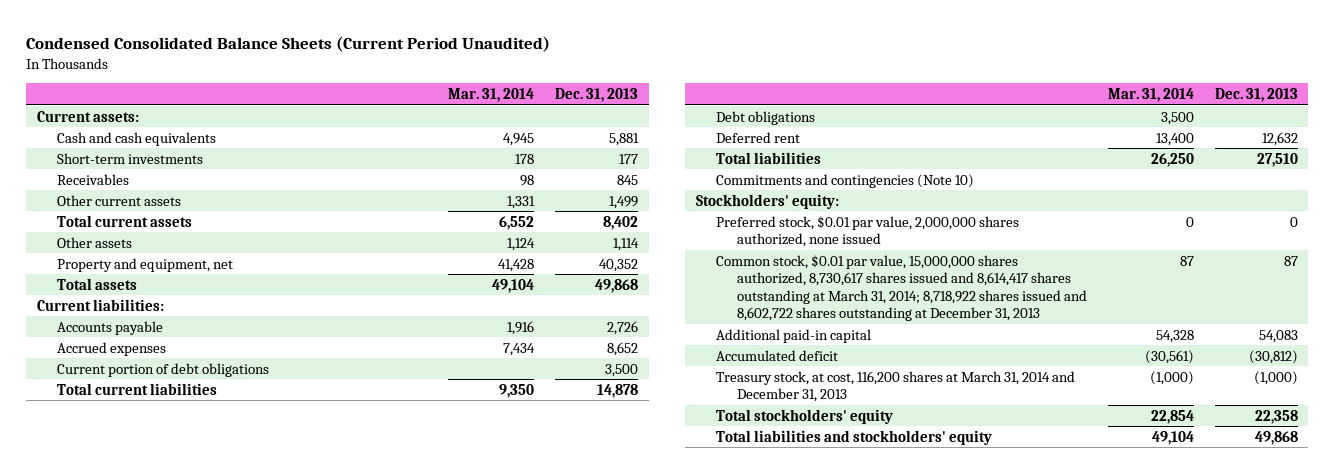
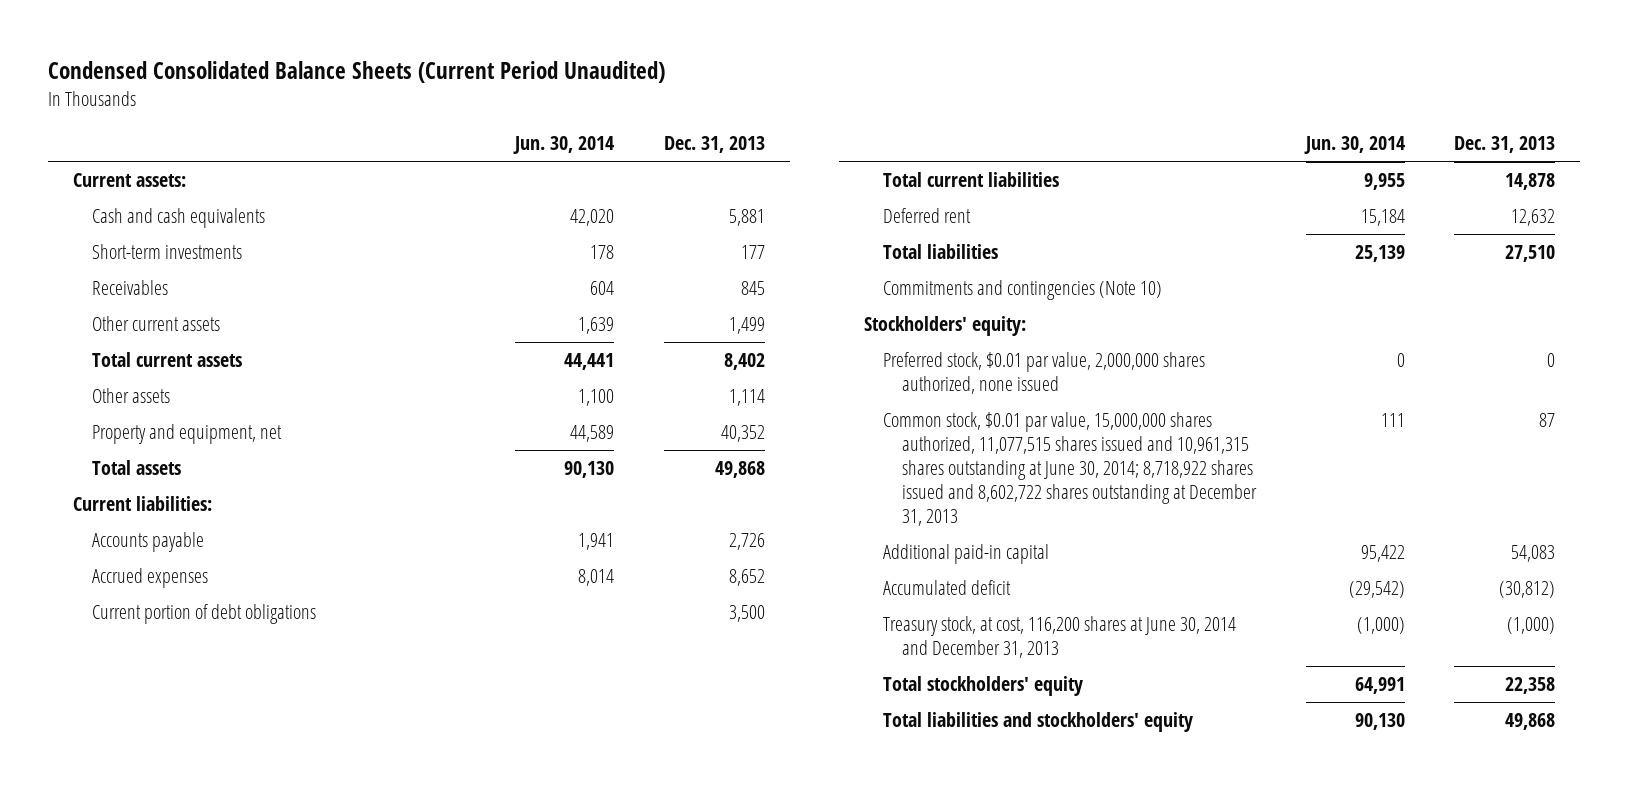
- | Mar. 31, 2014 | Dec. 31, 2013
+ | Jun. 30, 2014 | Dec. 31, 2013
- Debt obligations | 3,500 |
- Common stock, $0.01 par value, 15,000,000 shares authorized, 8,730,617 shares issued and 8,614,417 shares outstanding at March 31, 2014; 8,718,922 shares issued and 8,602,722 shares outstanding at December 31, 2013 | 87 | 87
+ Common stock, $0.01 par value, 15,000,000 shares authorized, 11,077,515 shares issued and 10,961,315 shares outstanding at June 30, 2014; 8,718,922 shares issued and 8,602,722 shares outstanding at December 31, 2013 | 111 | 87
- Treasury stock, at cost, 116,200 shares at March 31, 2014 and December 31, 2013 | (1,000) | (1,000)
+ Treasury stock, at cost, 116,200 shares at June 30, 2014 and December 31, 2013 | (1,000) | (1,000)

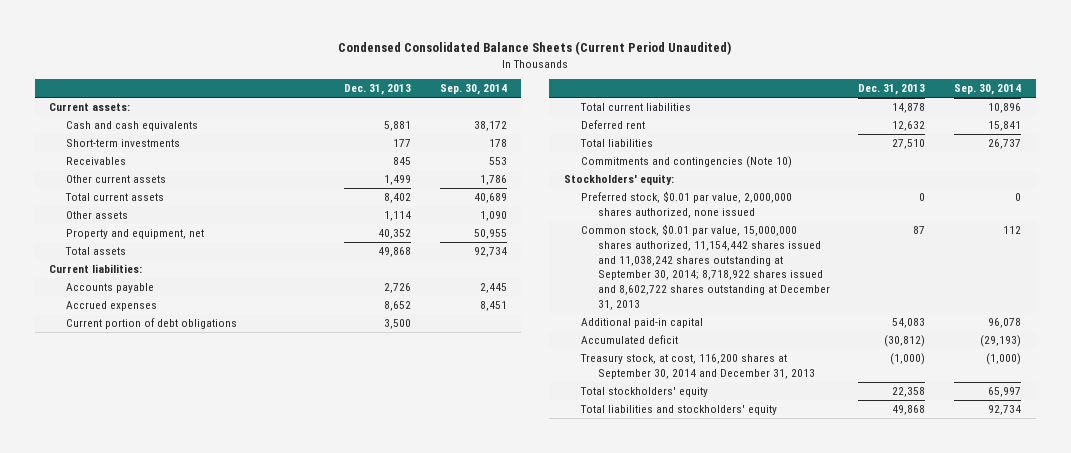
- | Jun. 30, 2014 | Dec. 31, 2013
+ | Dec. 31, 2013 | Sep. 30, 2014
- Common stock, $0.01 par value, 15,000,000 shares authorized, 11,077,515 shares issued and 10,961,315 shares outstanding at June 30, 2014; 8,718,922 shares issued and 8,602,722 shares outstanding at December 31, 2013 | 111 | 87
+ Common stock, $0.01 par value, 15,000,000 shares authorized, 11,154,442 shares issued and 11,038,242 shares outstanding at September 30, 2014; 8,718,922 shares issued and 8,602,722 shares outstanding at December 31, 2013 | 87 | 112
- Treasury stock, at cost, 116,200 shares at June 30, 2014 and December 31, 2013 | (1,000) | (1,000)
+ Treasury stock, at cost, 116,200 shares at September 30, 2014 and December 31, 2013 | (1,000) | (1,000)

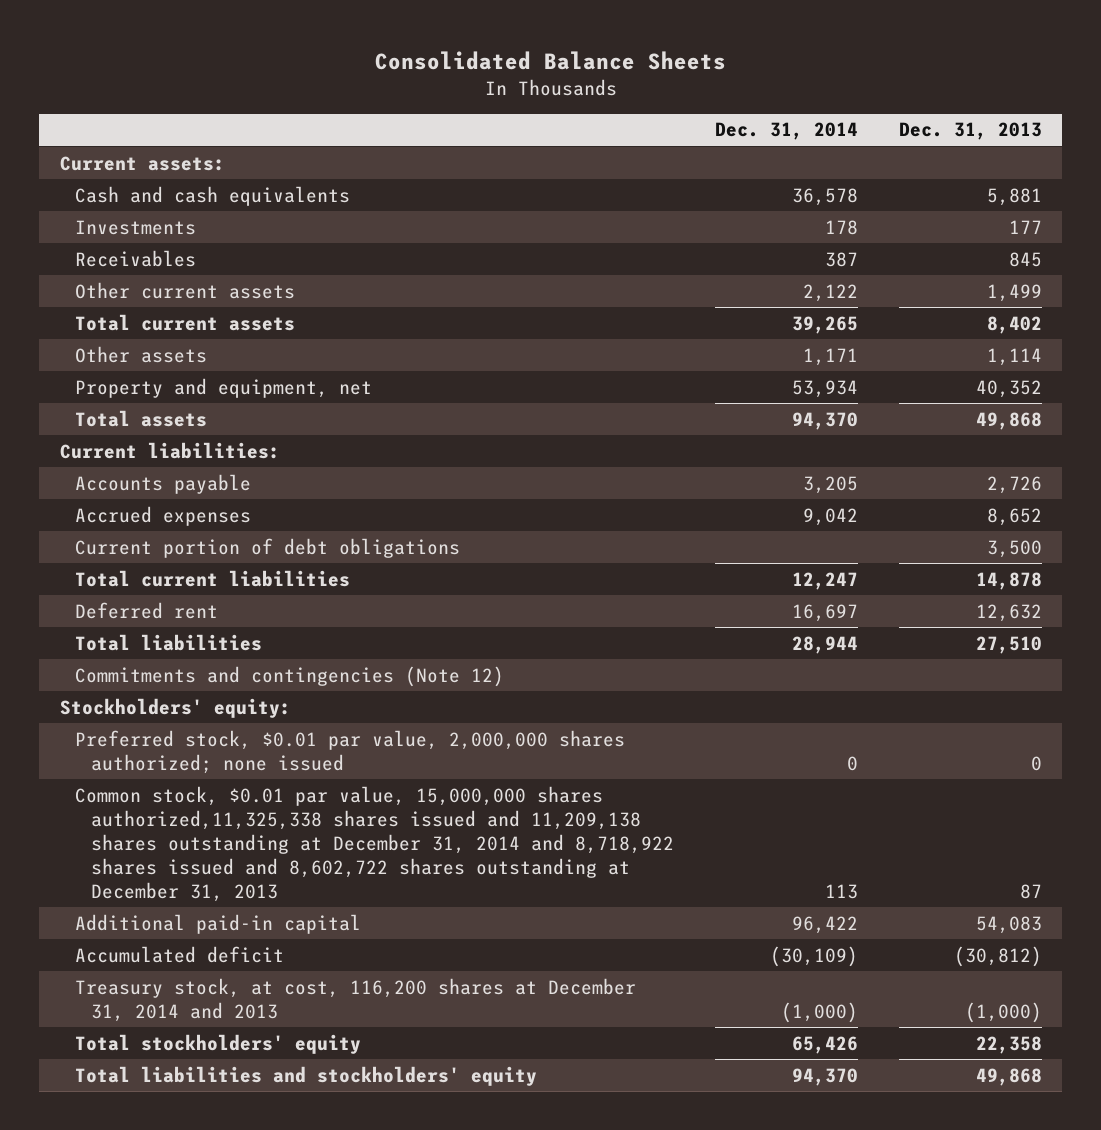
- Condensed Consolidated Balance Sheets (Current Period Unaudited)
+ Consolidated Balance Sheets
- | Dec. 31, 2013 | Sep. 30, 2014
+ | Dec. 31, 2014 | Dec. 31, 2013
- Short-term investments | 177 | 178
+ Investments | 178 | 177
- Commitments and contingencies (Note 10)
+ Commitments and contingencies (Note 12)
- Preferred stock, $0.01 par value, 2,000,000 shares authorized, none issued | 0 | 0
- Common stock, $0.01 par value, 15,000,000 shares authorized, 11,154,442 shares issued and 11,038,242 shares outstanding at September 30, 2014; 8,718,922 shares issued and 8,602,722 shares outstanding at December 31, 2013 | 87 | 112
+ Preferred stock, $0.01 par value, 2,000,000 shares authorized; none issued | 0 | 0
+ Common stock, $0.01 par value, 15,000,000 shares authorized,11,325,338 shares issued and 11,209,138 shares outstanding at December 31, 2014 and 8,718,922 shares issued and 8,602,722 shares outstanding at December 31, 2013 | 113 | 87
- Treasury stock, at cost, 116,200 shares at September 30, 2014 and December 31, 2013 | (1,000) | (1,000)
+ Treasury stock, at cost, 116,200 shares at December 31, 2014 and 2013 | (1,000) | (1,000)

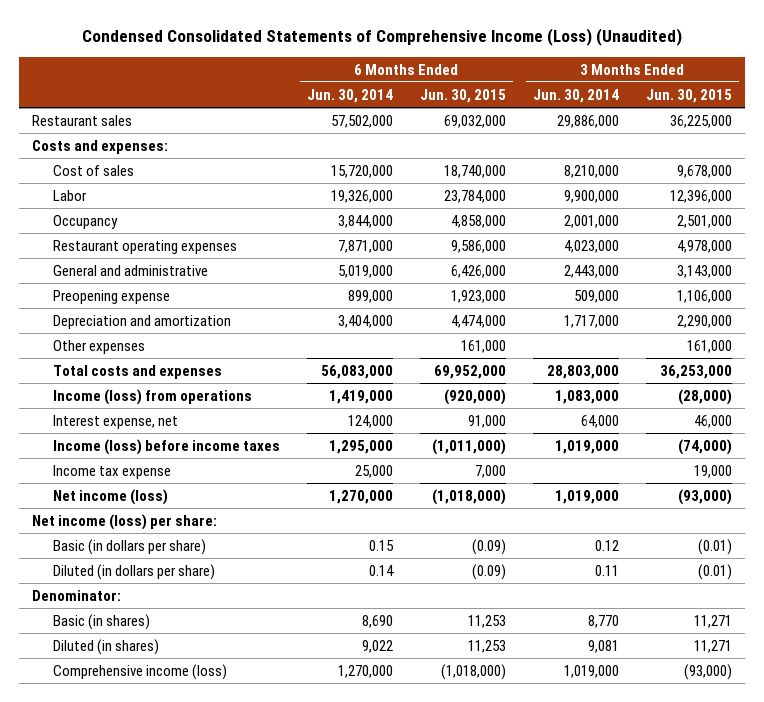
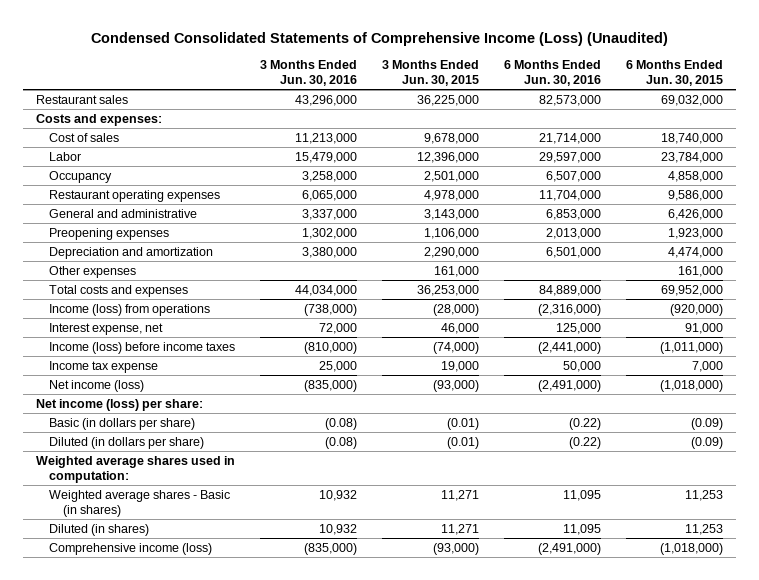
- | 6 Months Ended Jun. 30, 2014 | 6 Months Ended Jun. 30, 2015 | 3 Months Ended Jun. 30, 2014 | 3 Months Ended Jun. 30, 2015
+ | 3 Months Ended Jun. 30, 2016 | 3 Months Ended Jun. 30, 2015 | 6 Months Ended Jun. 30, 2016 | 6 Months Ended Jun. 30, 2015
- Preopening expense | 899,000 | 1,923,000 | 509,000 | 1,106,000
+ Preopening expenses | 1,302,000 | 1,106,000 | 2,013,000 | 1,923,000
- Denominator:
- Basic (in shares) | 8,690 | 11,253 | 8,770 | 11,271
+ Weighted average shares used in computation:
+ Weighted average shares - Basic (in shares) | 10,932 | 11,271 | 11,095 | 11,253

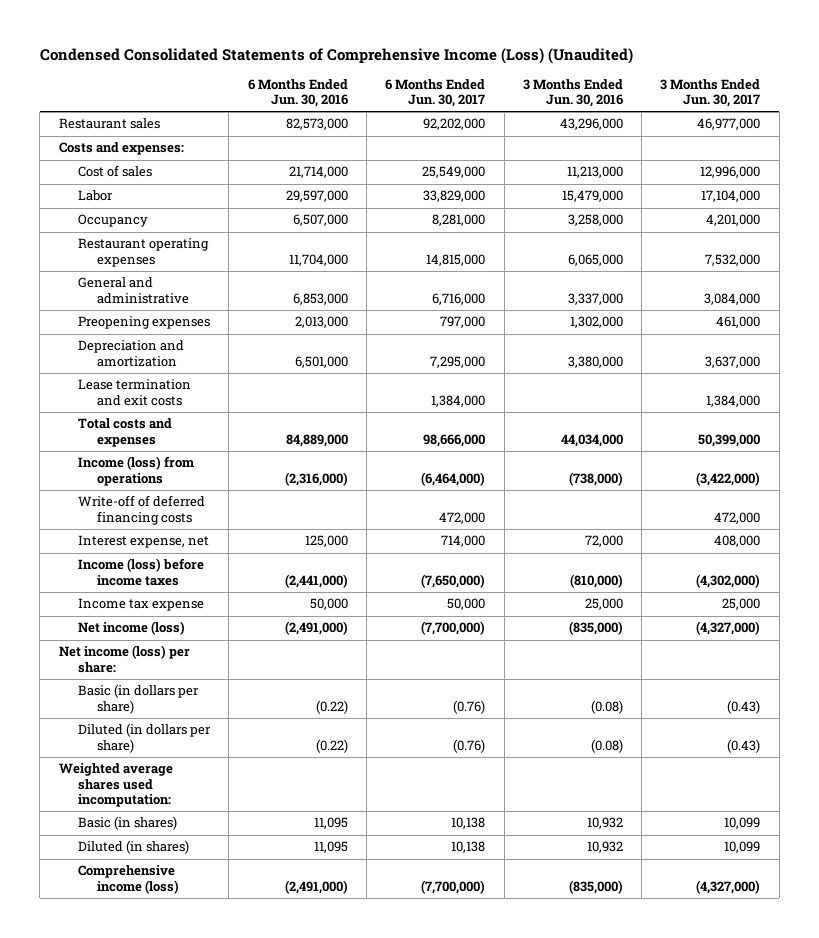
- | 3 Months Ended Jun. 30, 2016 | 3 Months Ended Jun. 30, 2015 | 6 Months Ended Jun. 30, 2016 | 6 Months Ended Jun. 30, 2015
+ | 6 Months Ended Jun. 30, 2016 | 6 Months Ended Jun. 30, 2017 | 3 Months Ended Jun. 30, 2016 | 3 Months Ended Jun. 30, 2017
- Other expenses | | 161,000 | | 161,000
+ Lease termination and exit costs | | 1,384,000 | | 1,384,000
+ Write-off of deferred financing costs | | 472,000 | | 472,000
- Weighted average shares used in computation:
- Weighted average shares - Basic (in shares) | 10,932 | 11,271 | 11,095 | 11,253
+ Weighted average shares used incomputation:
+ Basic (in shares) | 11,095 | 10,138 | 10,932 | 10,099

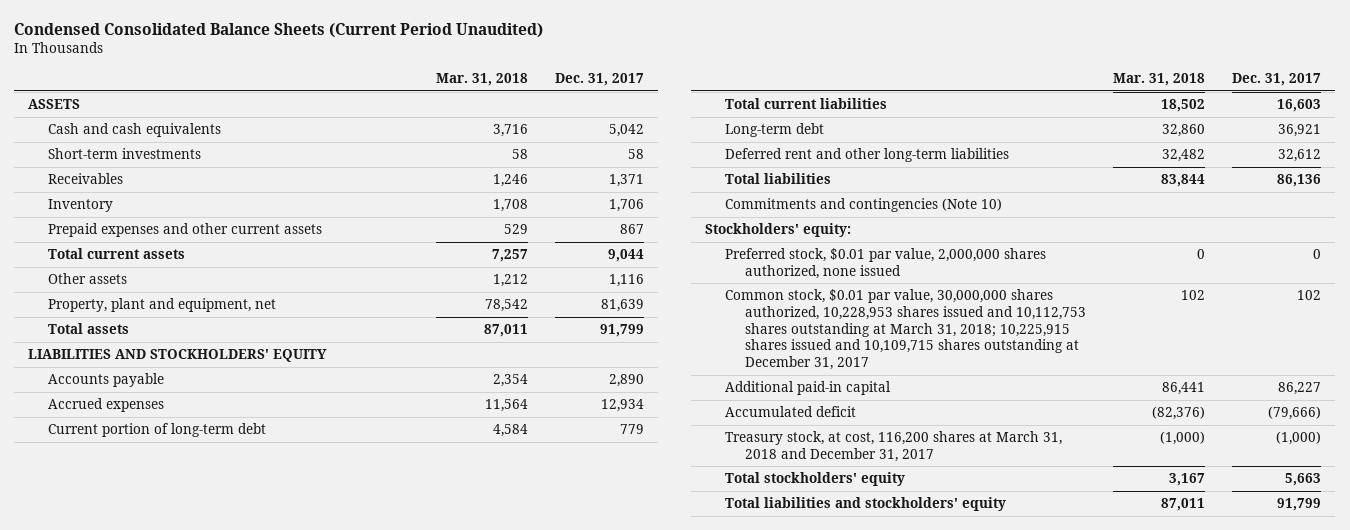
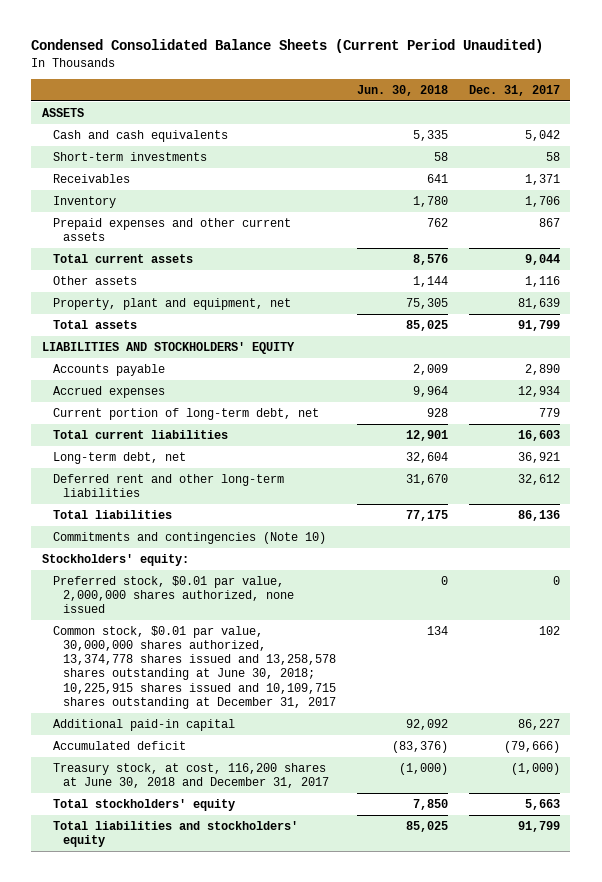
- | Mar. 31, 2018 | Dec. 31, 2017
+ | Jun. 30, 2018 | Dec. 31, 2017
- Current portion of long-term debt | 4,584 | 779
+ Current portion of long-term debt, net | 928 | 779
- Long-term debt | 32,860 | 36,921
+ Long-term debt, net | 32,604 | 36,921
- Common stock, $0.01 par value, 30,000,000 shares authorized, 10,228,953 shares issued and 10,112,753 shares outstanding at March 31, 2018; 10,225,915 shares issued and 10,109,715 shares outstanding at December 31, 2017 | 102 | 102
+ Common stock, $0.01 par value, 30,000,000 shares authorized, 13,374,778 shares issued and 13,258,578 shares outstanding at June 30, 2018; 10,225,915 shares issued and 10,109,715 shares outstanding at December 31, 2017 | 134 | 102
- Treasury stock, at cost, 116,200 shares at March 31, 2018 and December 31, 2017 | (1,000) | (1,000)
+ Treasury stock, at cost, 116,200 shares at June 30, 2018 and December 31, 2017 | (1,000) | (1,000)

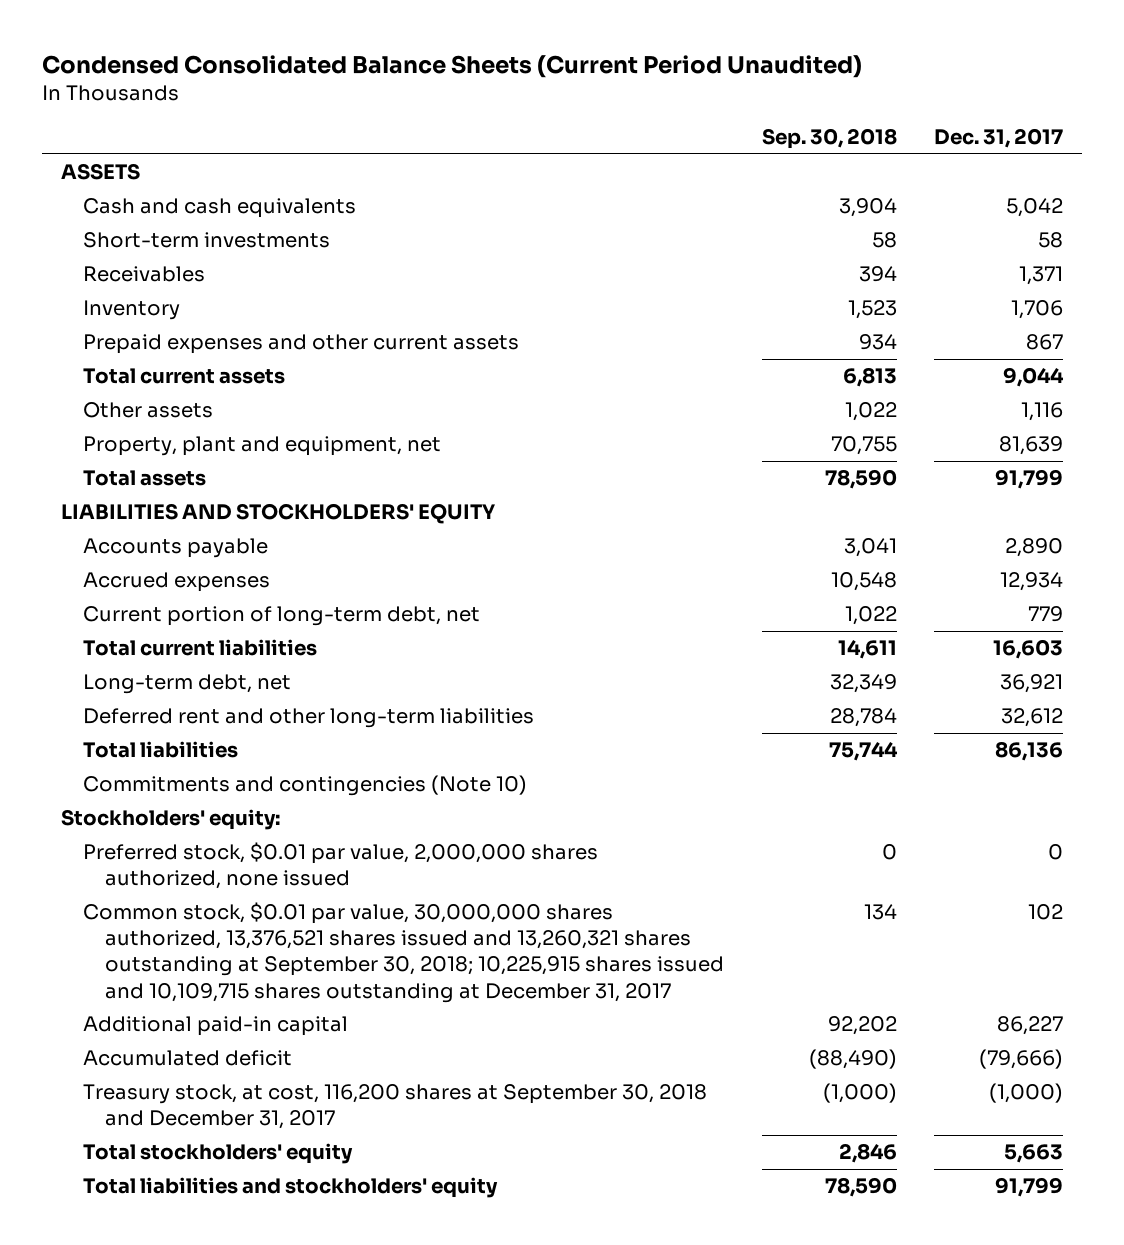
- | Jun. 30, 2018 | Dec. 31, 2017
+ | Sep. 30, 2018 | Dec. 31, 2017
- Common stock, $0.01 par value, 30,000,000 shares authorized, 13,374,778 shares issued and 13,258,578 shares outstanding at June 30, 2018; 10,225,915 shares issued and 10,109,715 shares outstanding at December 31, 2017 | 134 | 102
+ Common stock, $0.01 par value, 30,000,000 shares authorized, 13,376,521 shares issued and 13,260,321 shares outstanding at September 30, 2018; 10,225,915 shares issued and 10,109,715 shares outstanding at December 31, 2017 | 134 | 102
- Treasury stock, at cost, 116,200 shares at June 30, 2018 and December 31, 2017 | (1,000) | (1,000)
+ Treasury stock, at cost, 116,200 shares at September 30, 2018 and December 31, 2017 | (1,000) | (1,000)

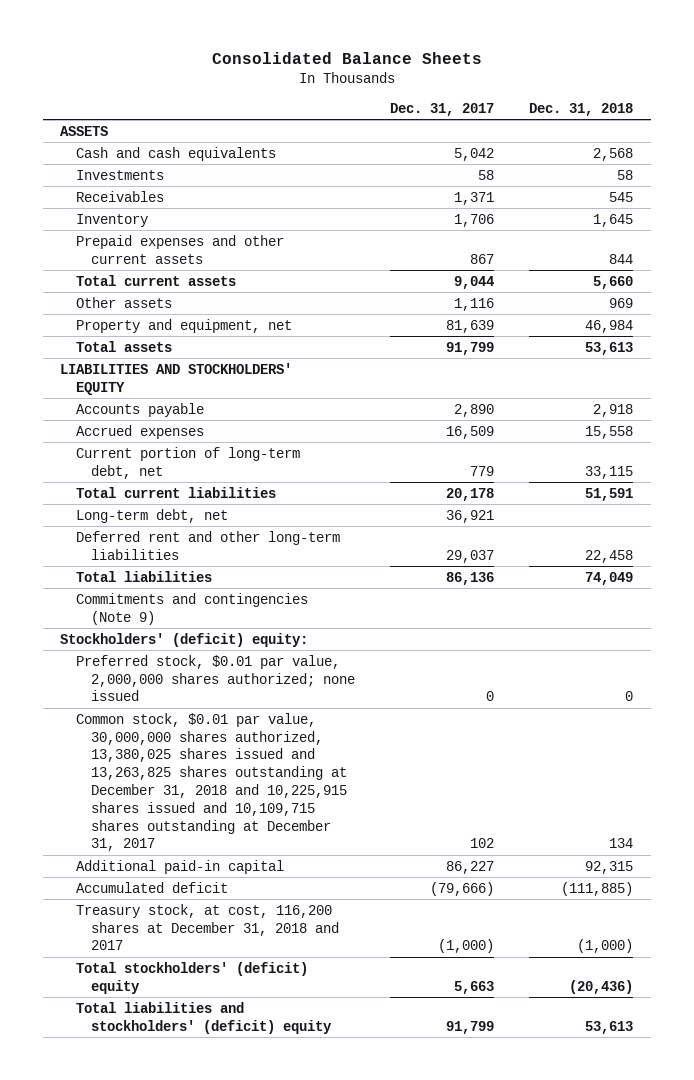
- Condensed Consolidated Balance Sheets (Current Period Unaudited)
+ Consolidated Balance Sheets
- | Sep. 30, 2018 | Dec. 31, 2017
+ | Dec. 31, 2017 | Dec. 31, 2018
- Short-term investments | 58 | 58
+ Investments | 58 | 58
- Property, plant and equipment, net | 70,755 | 81,639
+ Property and equipment, net | 81,639 | 46,984
- Accrued expenses | 10,548 | 12,934
+ Accrued expenses | 16,509 | 15,558
- Total current liabilities | 14,611 | 16,603
+ Total current liabilities | 20,178 | 51,591
- Deferred rent and other long-term liabilities | 28,784 | 32,612
+ Deferred rent and other long-term liabilities | 29,037 | 22,458
- Commitments and contingencies (Note 10)
- Stockholders' equity:
- Preferred stock, $0.01 par value, 2,000,000 shares authorized, none issued | 0 | 0
- Common stock, $0.01 par value, 30,000,000 shares authorized, 13,376,521 shares issued and 13,260,321 shares outstanding at September 30, 2018; 10,225,915 shares issued and 10,109,715 shares outstanding at December 31, 2017 | 134 | 102
+ Commitments and contingencies (Note 9)
+ Stockholders' (deficit) equity:
+ Preferred stock, $0.01 par value, 2,000,000 shares authorized; none issued | 0 | 0
+ Common stock, $0.01 par value, 30,000,000 shares authorized, 13,380,025 shares issued and 13,263,825 shares outstanding at December 31, 2018 and 10,225,915 shares issued and 10,109,715 shares outstanding at December 31, 2017 | 102 | 134
- Treasury stock, at cost, 116,200 shares at September 30, 2018 and December 31, 2017 | (1,000) | (1,000)
- Total stockholders' equity | 2,846 | 5,663
- Total liabilities and stockholders' equity | 78,590 | 91,799
+ Treasury stock, at cost, 116,200 shares at December 31, 2018 and 2017 | (1,000) | (1,000)
+ Total stockholders' (deficit) equity | 5,663 | (20,436)
+ Total liabilities and stockholders' (deficit) equity | 91,799 | 53,613

